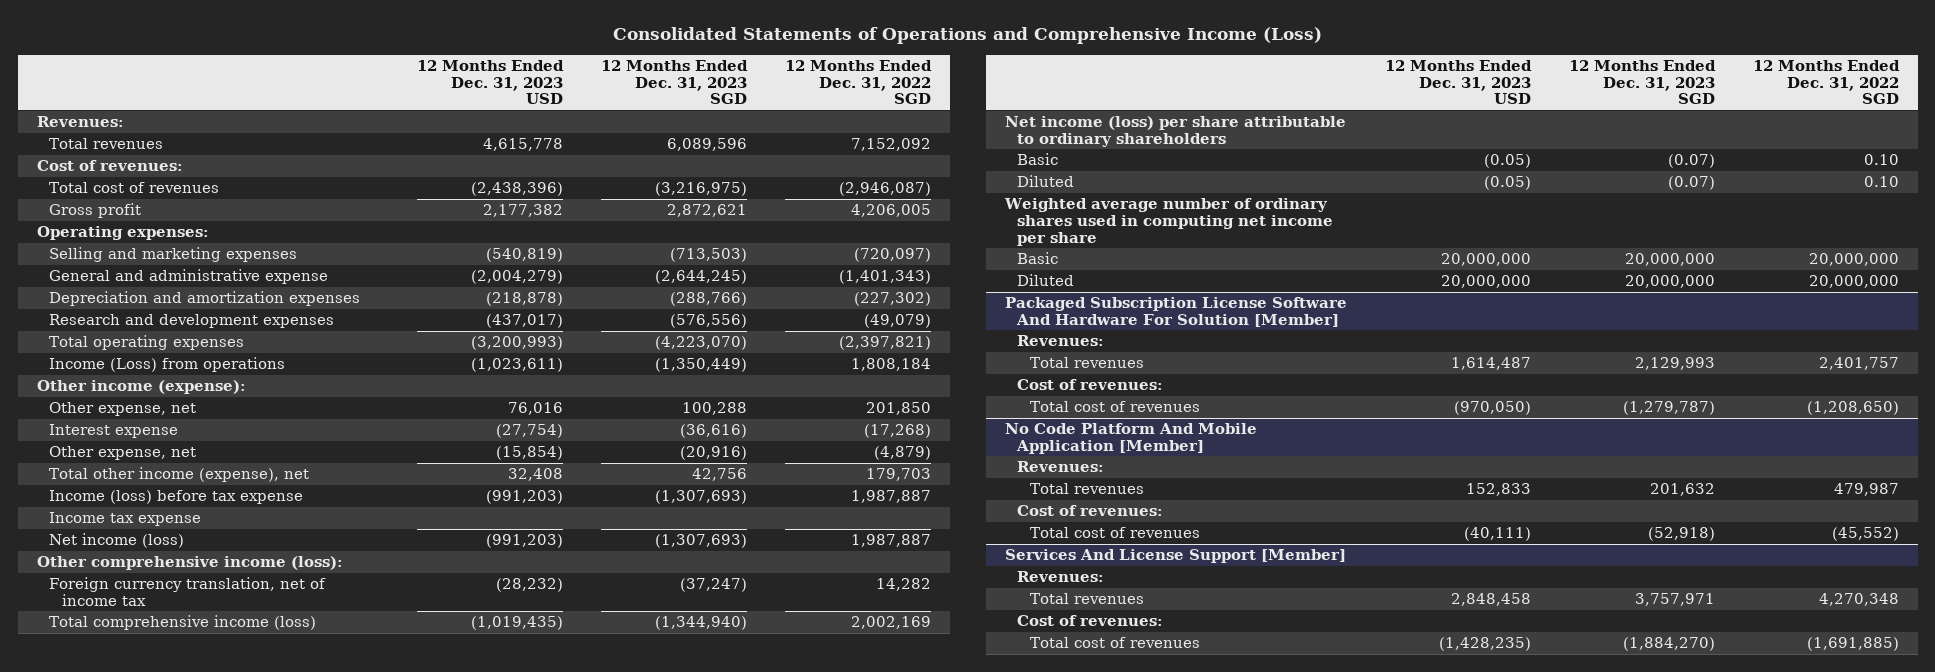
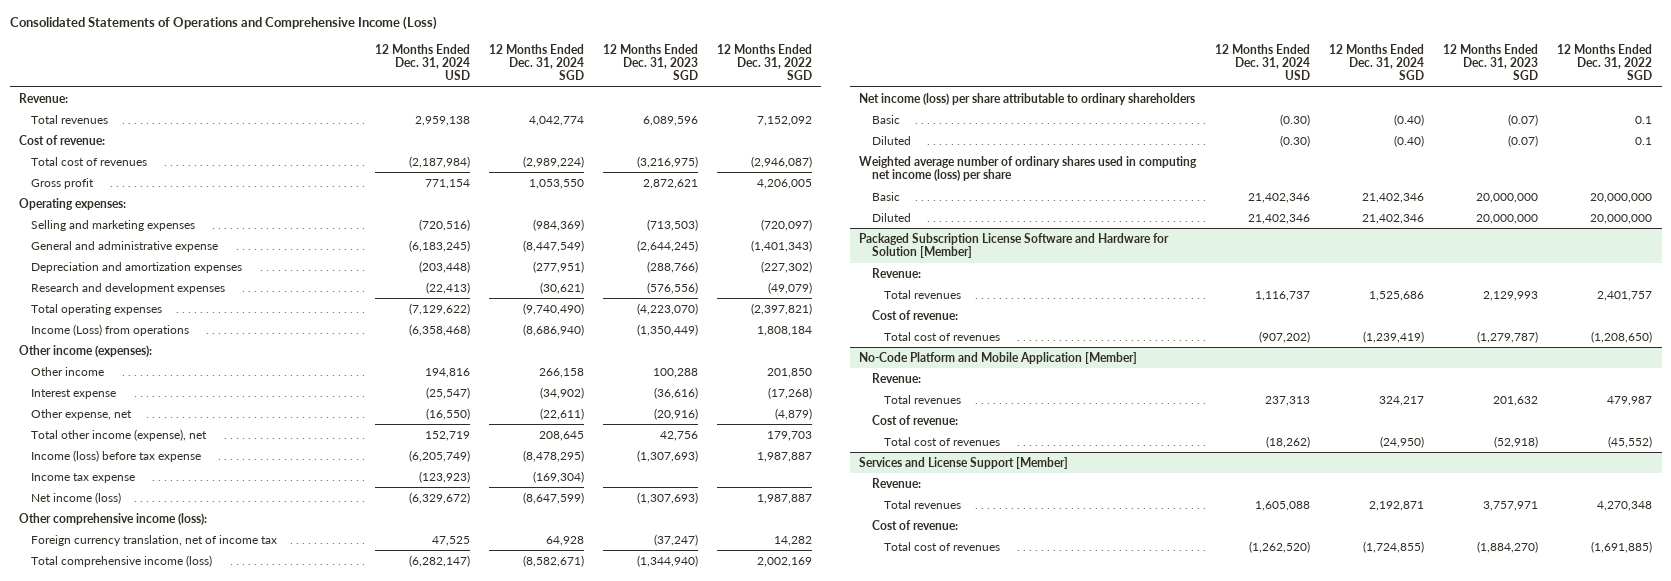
- | 12 Months Ended Dec. 31, 2023 USD | 12 Months Ended Dec. 31, 2023 SGD | 12 Months Ended Dec. 31, 2022 SGD
+ | 12 Months Ended Dec. 31, 2024 USD | 12 Months Ended Dec. 31, 2024 SGD | 12 Months Ended Dec. 31, 2023 SGD | 12 Months Ended Dec. 31, 2022 SGD
- Revenues:
+ Revenue:
- Cost of revenues:
+ Cost of revenue:
- Other income (expense):
- Other expense, net | 76,016 | 100,288 | 201,850
+ Other income (expenses):
+ Other income | 194,816 | 266,158 | 100,288 | 201,850
- Basic | (0.05) | (0.07) | 0.10
- Diluted | (0.05) | (0.07) | 0.10
- Weighted average number of ordinary shares used in computing net income per share
+ Basic | (0.30) | (0.40) | (0.07) | 0.1
+ Diluted | (0.30) | (0.40) | (0.07) | 0.1
+ Weighted average number of ordinary shares used in computing net income (loss) per share
- Packaged Subscription License Software And Hardware For Solution [Member]
- Revenues:
+ Packaged Subscription License Software and Hardware for Solution [Member]
+ Revenue:
- Cost of revenues:
+ Cost of revenue:
- No Code Platform And Mobile Application [Member]
- Revenues:
+ No-Code Platform and Mobile Application [Member]
+ Revenue:
- Cost of revenues:
+ Cost of revenue:
- Services And License Support [Member]
- Revenues:
+ Services and License Support [Member]
+ Revenue:
- Cost of revenues:
+ Cost of revenue:

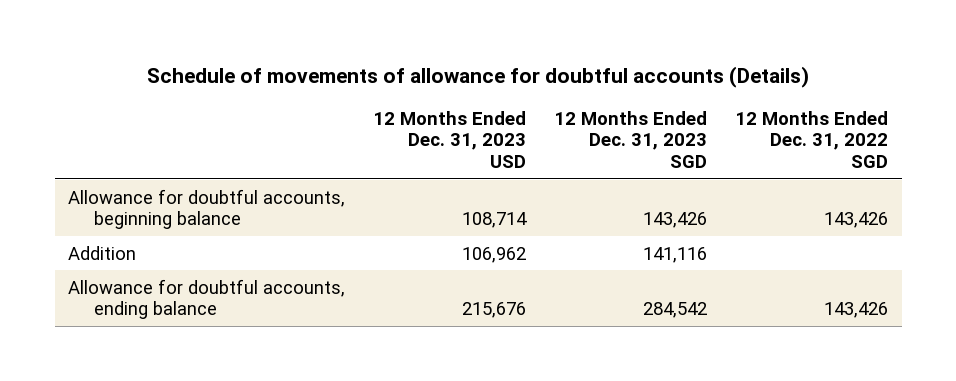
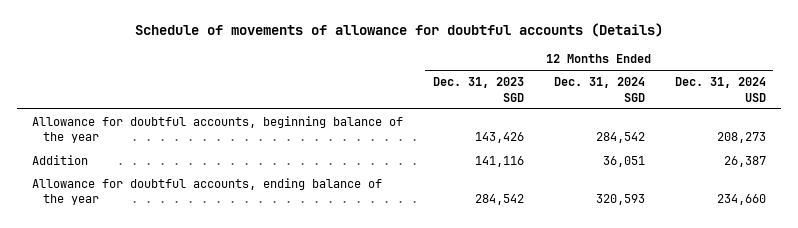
- | 12 Months Ended Dec. 31, 2023 USD | 12 Months Ended Dec. 31, 2023 SGD | 12 Months Ended Dec. 31, 2022 SGD
+ | 12 Months Ended Dec. 31, 2023 SGD | 12 Months Ended Dec. 31, 2024 SGD | 12 Months Ended Dec. 31, 2024 USD
- Allowance for doubtful accounts, beginning balance | 108,714 | 143,426 | 143,426
+ Allowance for doubtful accounts, beginning balance of the year | 143,426 | 284,542 | 208,273
- Allowance for doubtful accounts, ending balance | 215,676 | 284,542 | 143,426
+ Allowance for doubtful accounts, ending balance of the year | 284,542 | 320,593 | 234,660

